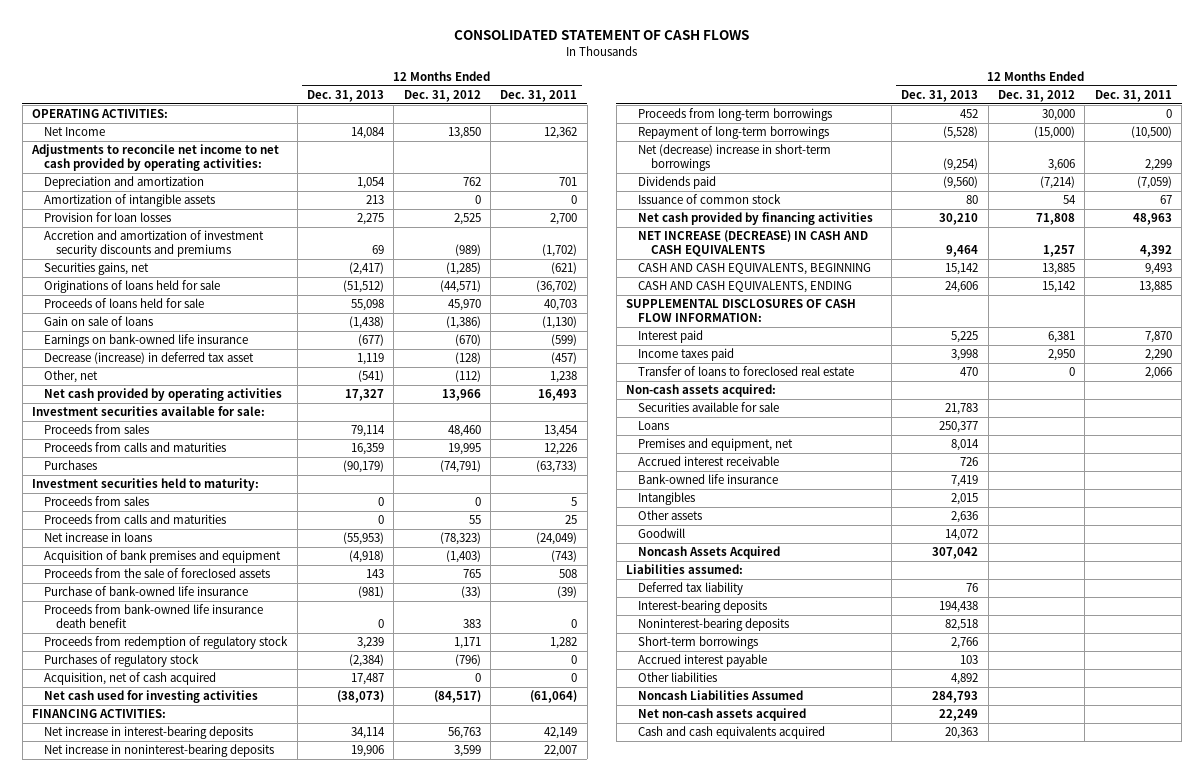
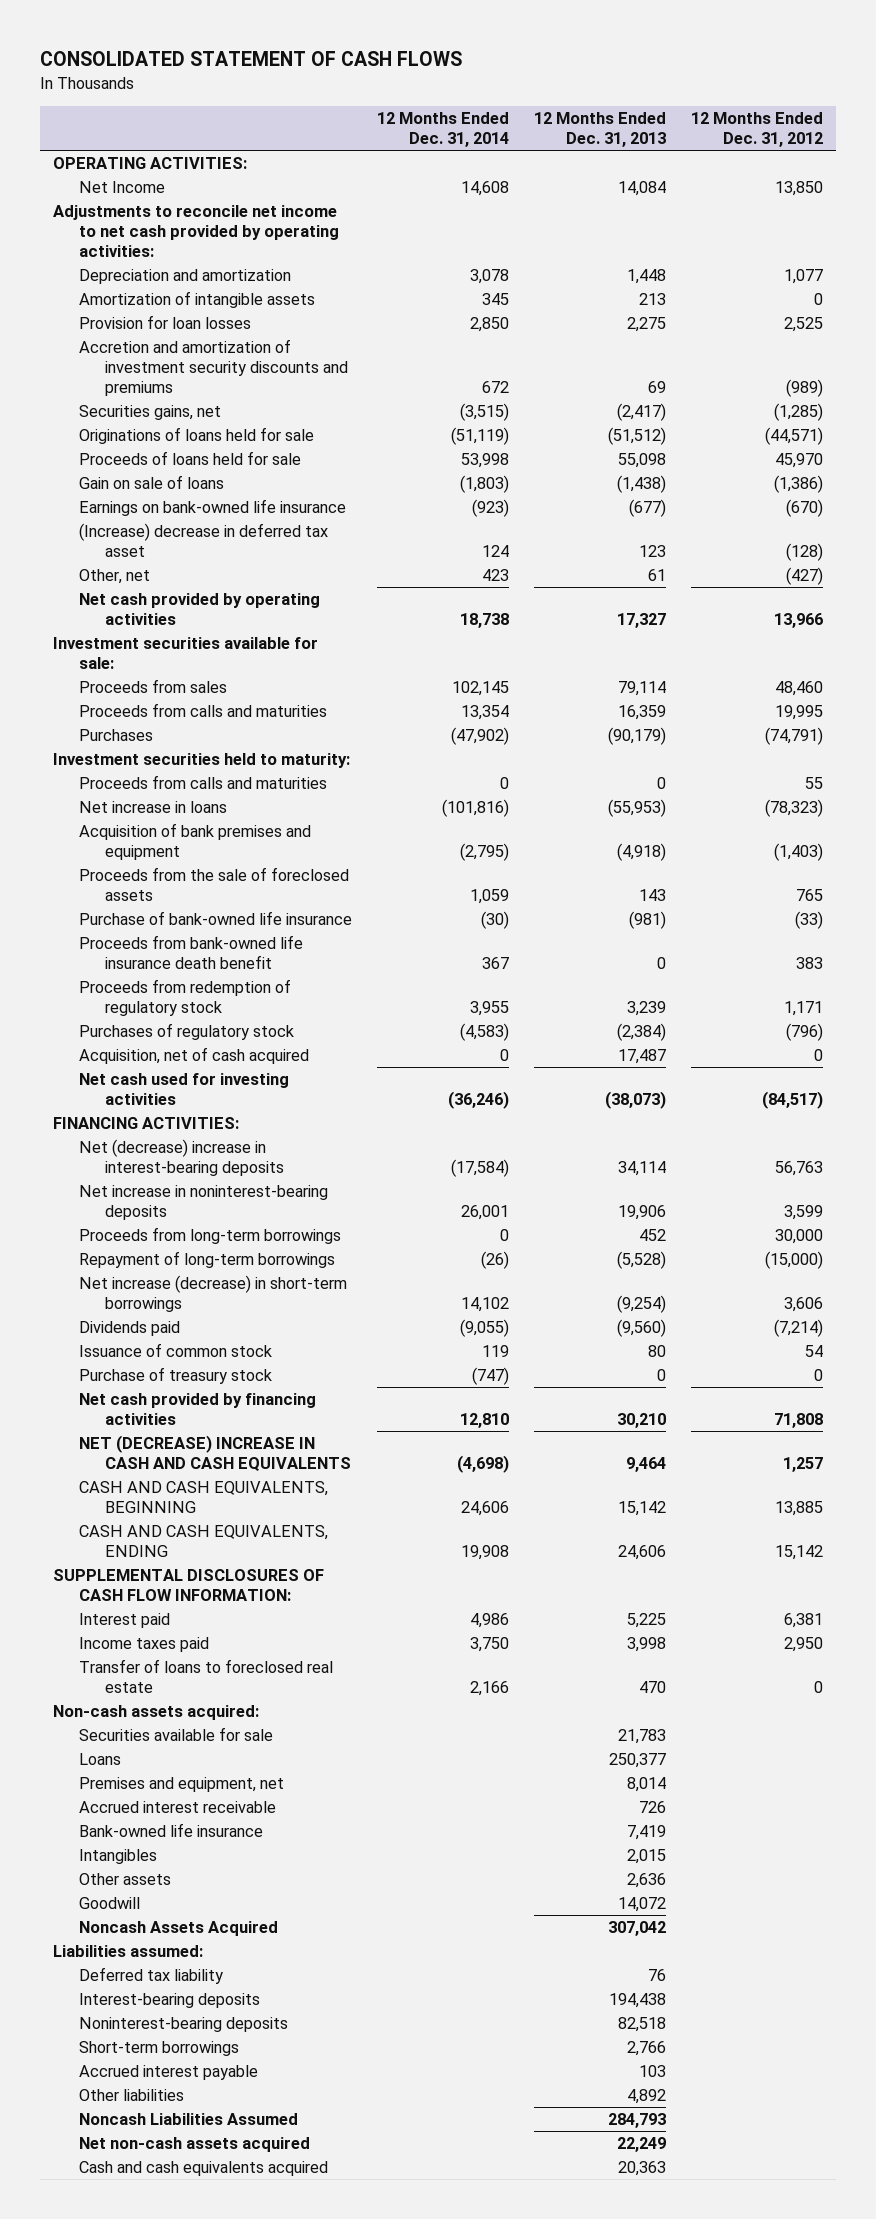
- | 12 Months Ended Dec. 31, 2013 | 12 Months Ended Dec. 31, 2012 | 12 Months Ended Dec. 31, 2011
+ | 12 Months Ended Dec. 31, 2014 | 12 Months Ended Dec. 31, 2013 | 12 Months Ended Dec. 31, 2012
- Depreciation and amortization | 1,054 | 762 | 701
+ Depreciation and amortization | 3,078 | 1,448 | 1,077
- Decrease (increase) in deferred tax asset | 1,119 | (128) | (457)
- Other, net | (541) | (112) | 1,238
+ (Increase) decrease in deferred tax asset | 124 | 123 | (128)
+ Other, net | 423 | 61 | (427)
- Proceeds from sales | 0 | 0 | 5
- Net increase in interest-bearing deposits | 34,114 | 56,763 | 42,149
+ Net (decrease) increase in interest-bearing deposits | (17,584) | 34,114 | 56,763
- Net (decrease) increase in short-term borrowings | (9,254) | 3,606 | 2,299
+ Net increase (decrease) in short-term borrowings | 14,102 | (9,254) | 3,606
+ Purchase of treasury stock | (747) | 0 | 0
- NET INCREASE (DECREASE) IN CASH AND CASH EQUIVALENTS | 9,464 | 1,257 | 4,392
+ NET (DECREASE) INCREASE IN CASH AND CASH EQUIVALENTS | (4,698) | 9,464 | 1,257

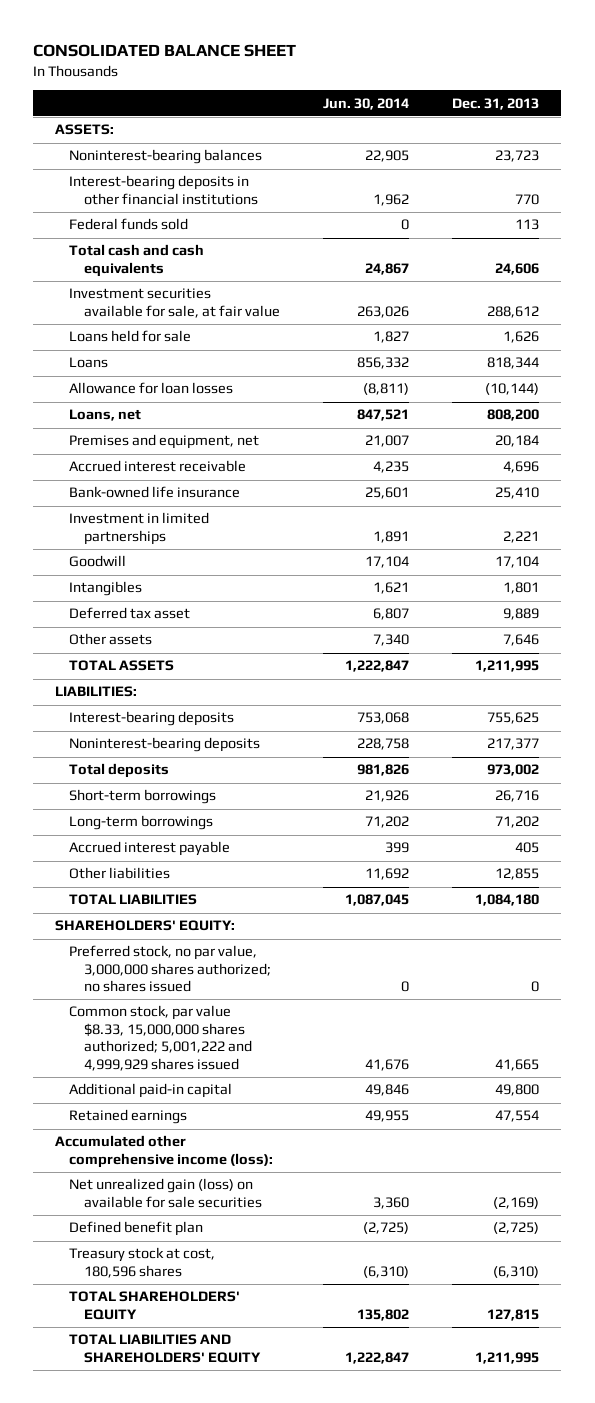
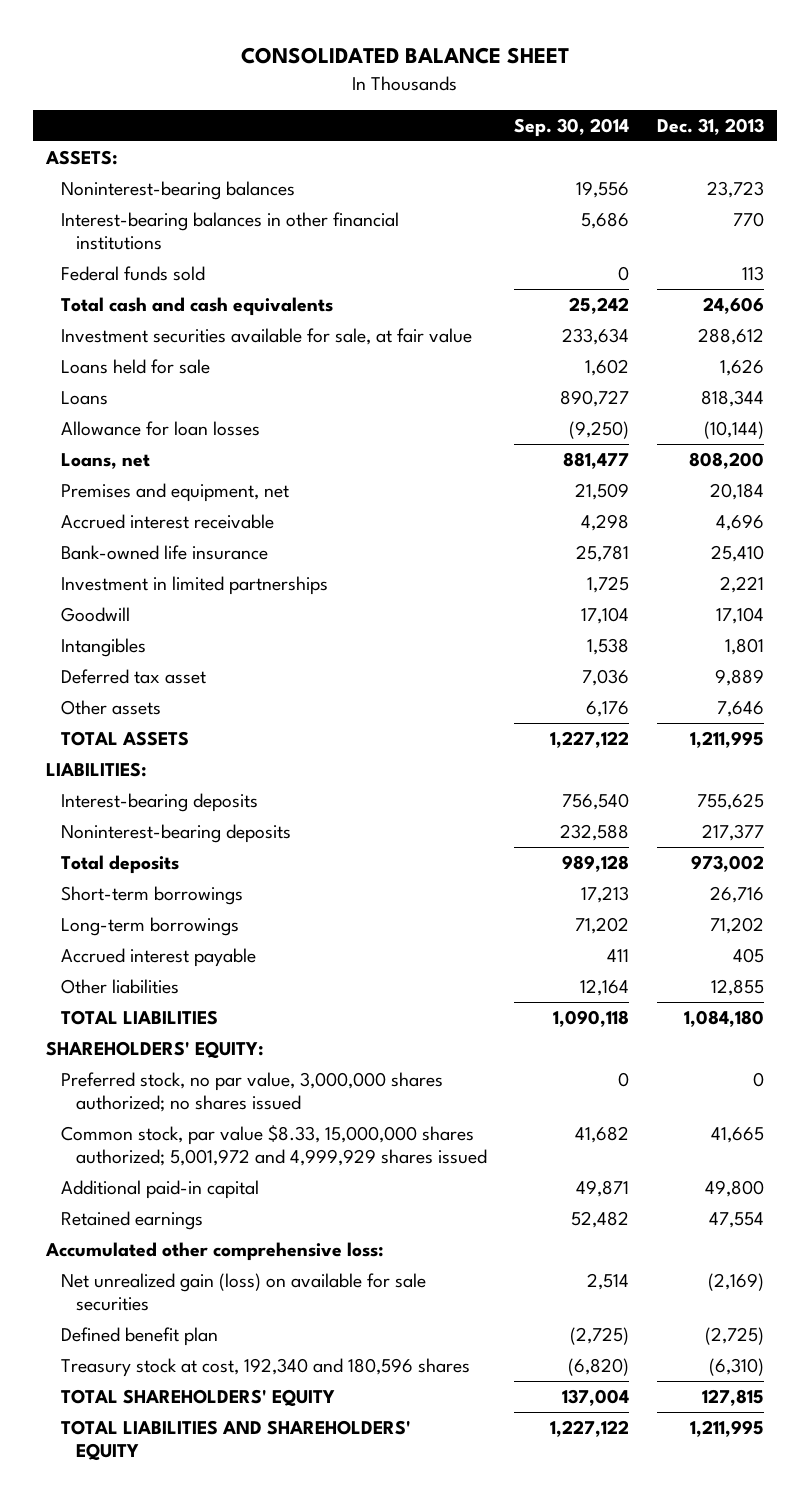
- | Jun. 30, 2014 | Dec. 31, 2013
+ | Sep. 30, 2014 | Dec. 31, 2013
- Interest-bearing deposits in other financial institutions | 1,962 | 770
+ Interest-bearing balances in other financial institutions | 5,686 | 770
- Common stock, par value $8.33, 15,000,000 shares authorized; 5,001,222 and 4,999,929 shares issued | 41,676 | 41,665
+ Common stock, par value $8.33, 15,000,000 shares authorized; 5,001,972 and 4,999,929 shares issued | 41,682 | 41,665
- Accumulated other comprehensive income (loss):
+ Accumulated other comprehensive loss:
- Treasury stock at cost, 180,596 shares | (6,310) | (6,310)
+ Treasury stock at cost, 192,340 and 180,596 shares | (6,820) | (6,310)

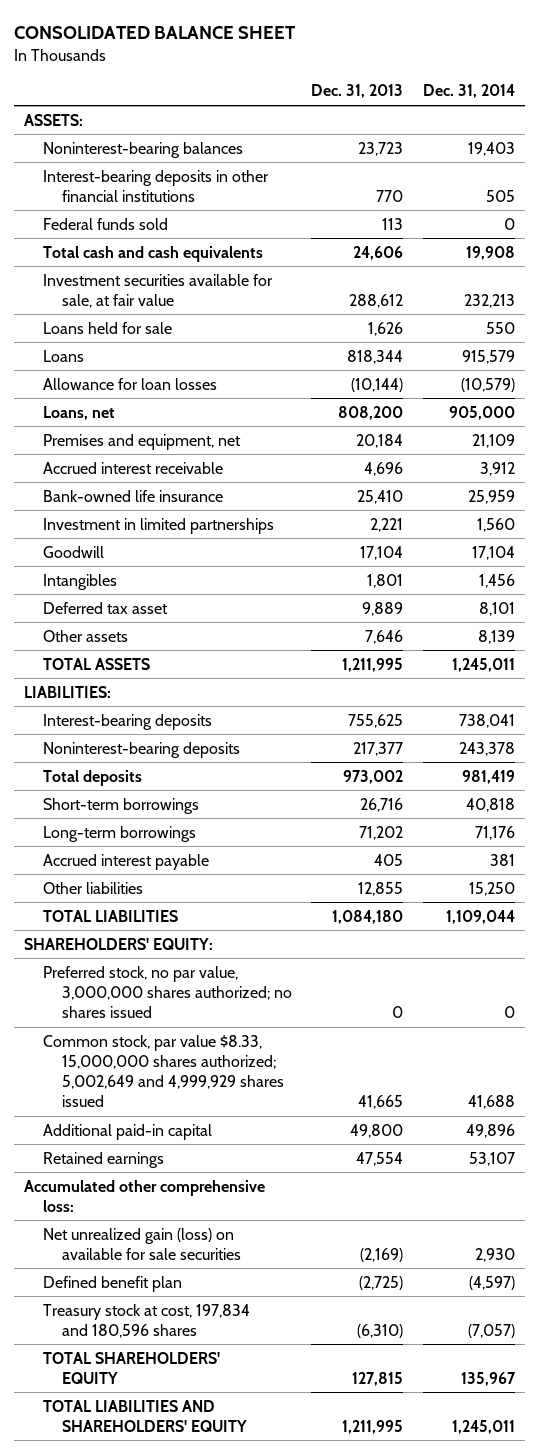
- | Sep. 30, 2014 | Dec. 31, 2013
+ | Dec. 31, 2013 | Dec. 31, 2014
- Interest-bearing balances in other financial institutions | 5,686 | 770
+ Interest-bearing deposits in other financial institutions | 770 | 505
- Common stock, par value $8.33, 15,000,000 shares authorized; 5,001,972 and 4,999,929 shares issued | 41,682 | 41,665
+ Common stock, par value $8.33, 15,000,000 shares authorized; 5,002,649 and 4,999,929 shares issued | 41,665 | 41,688
- Treasury stock at cost, 192,340 and 180,596 shares | (6,820) | (6,310)
+ Treasury stock at cost, 197,834 and 180,596 shares | (6,310) | (7,057)

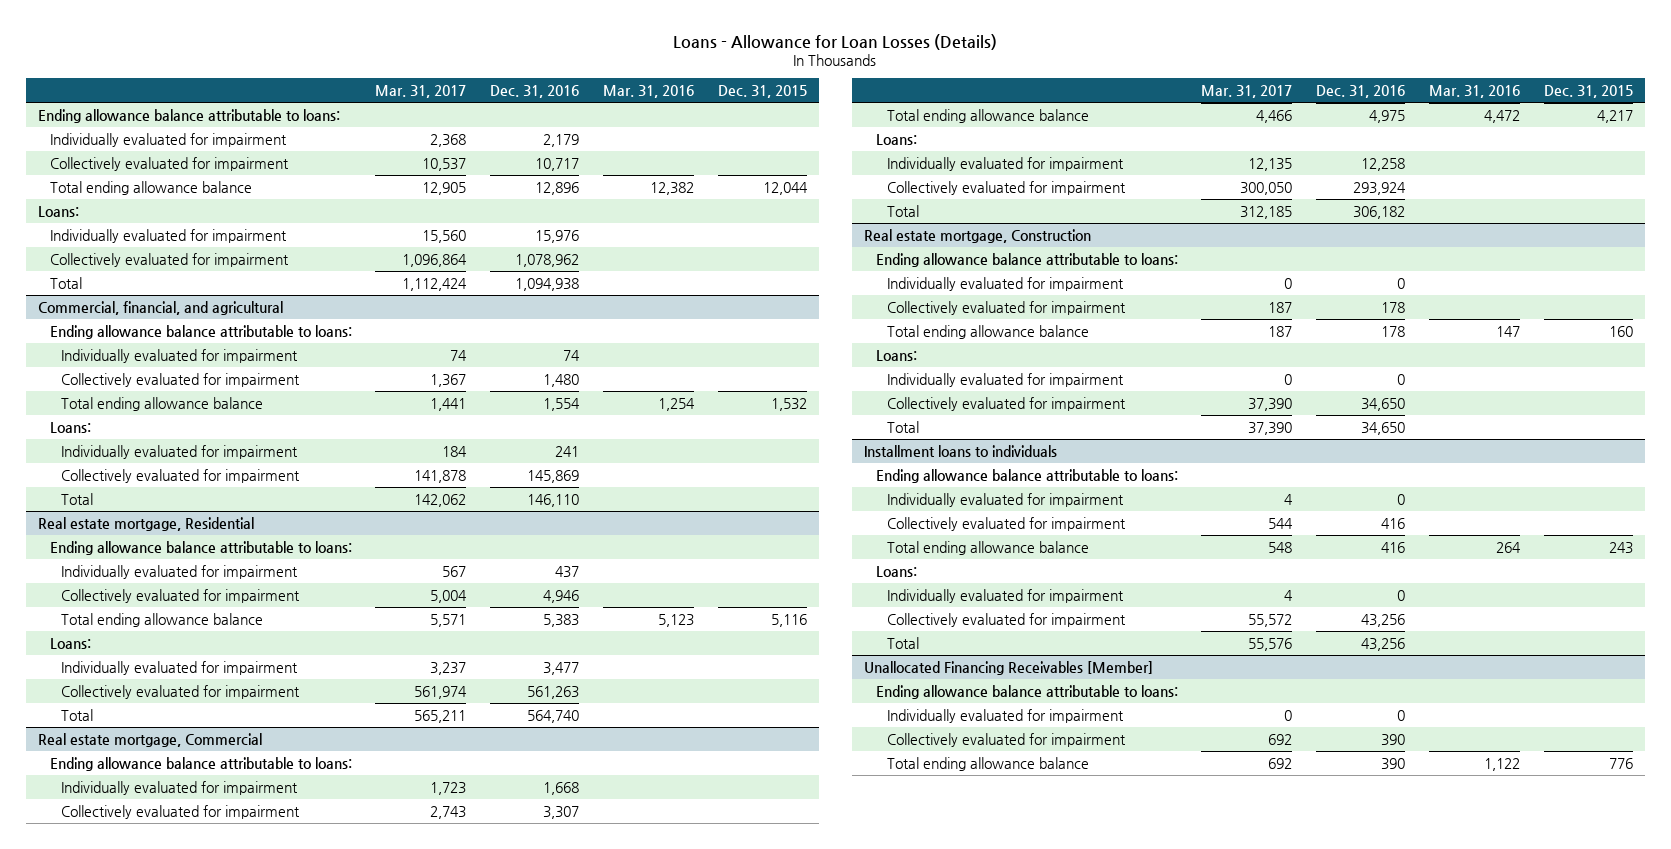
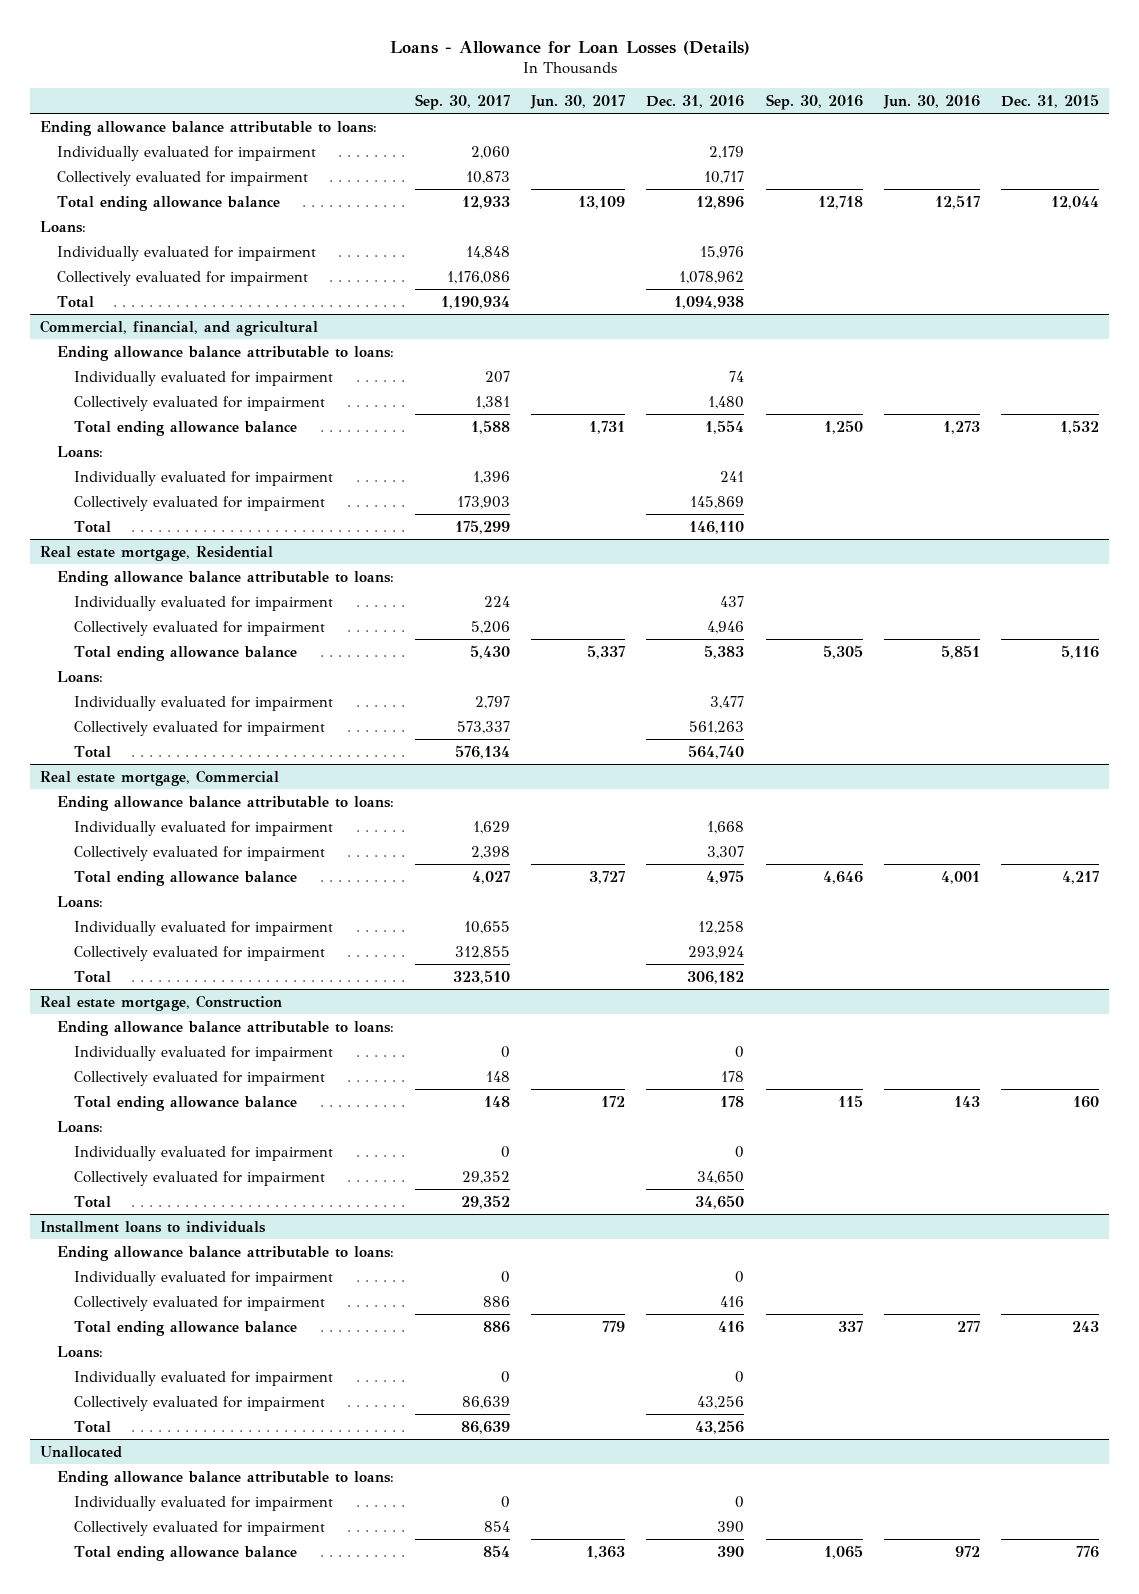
- | Mar. 31, 2017 | Dec. 31, 2016 | Mar. 31, 2016 | Dec. 31, 2015
+ | Sep. 30, 2017 | Jun. 30, 2017 | Dec. 31, 2016 | Sep. 30, 2016 | Jun. 30, 2016 | Dec. 31, 2015
- Unallocated Financing Receivables [Member]
+ Unallocated

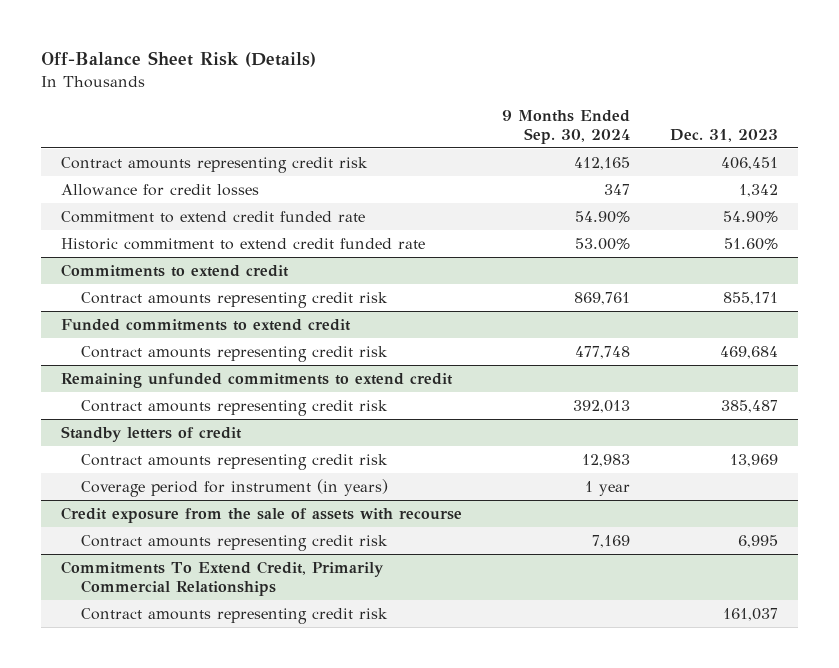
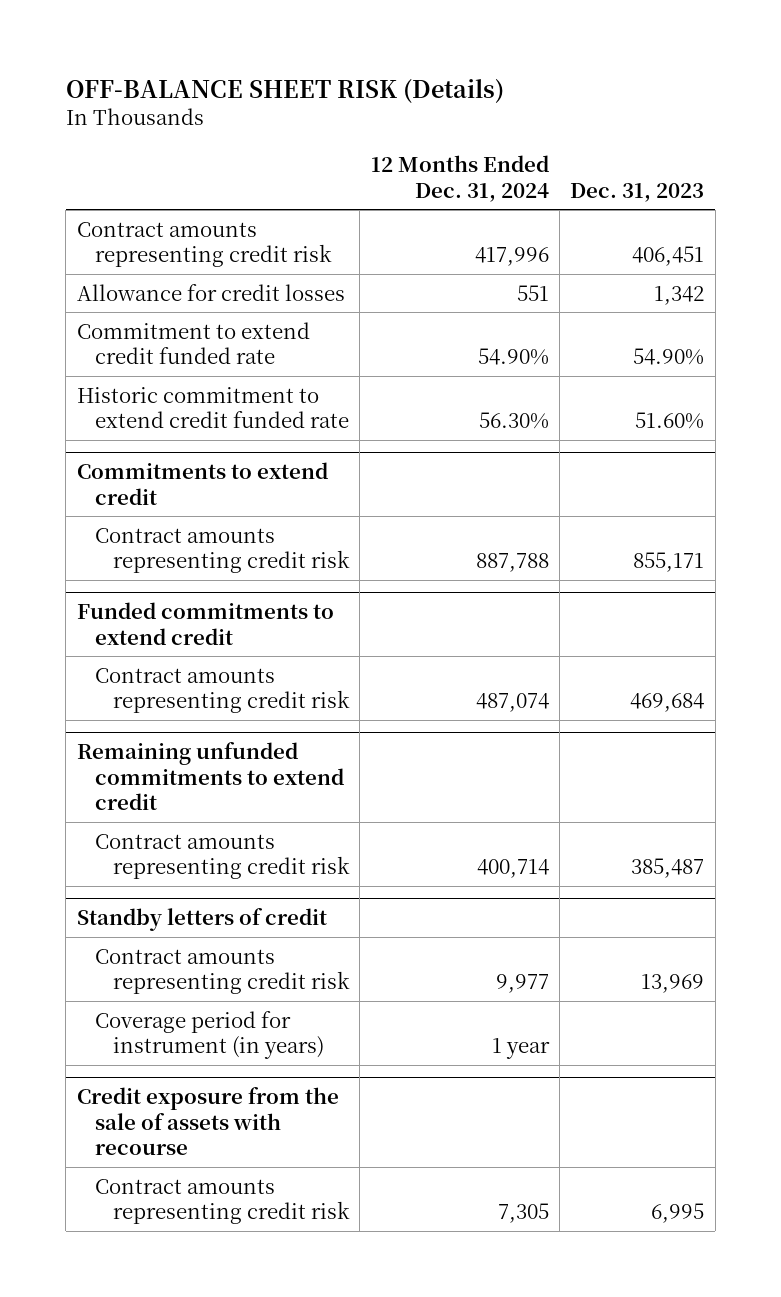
- Off-Balance Sheet Risk (Details)
+ OFF-BALANCE SHEET RISK (Details)
- | 9 Months Ended Sep. 30, 2024 | Dec. 31, 2023
+ | 12 Months Ended Dec. 31, 2024 | Dec. 31, 2023
- Commitments To Extend Credit, Primarily Commercial Relationships
- Contract amounts representing credit risk | | 161,037

